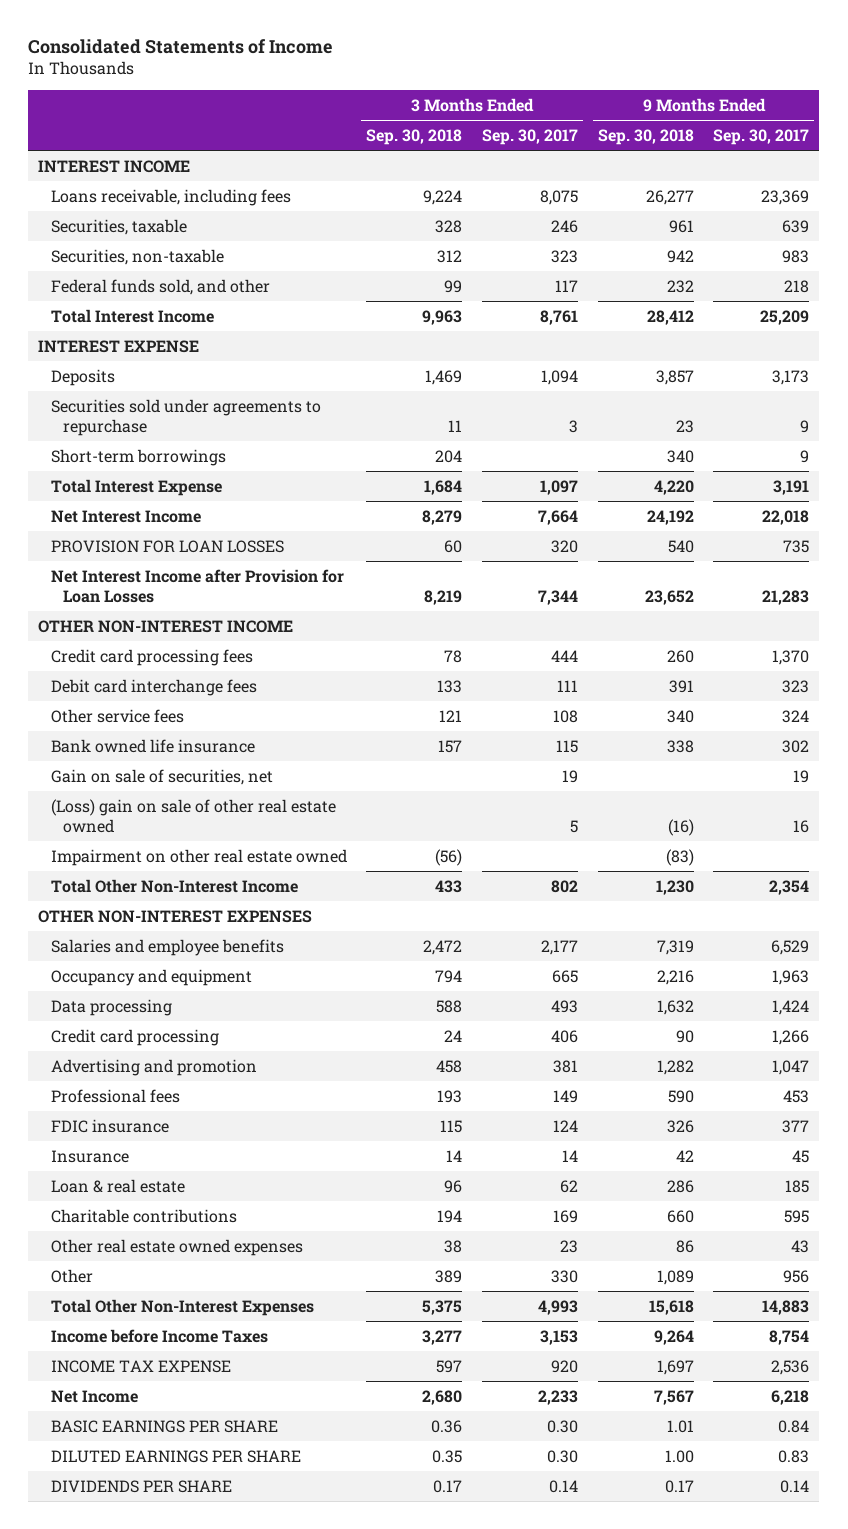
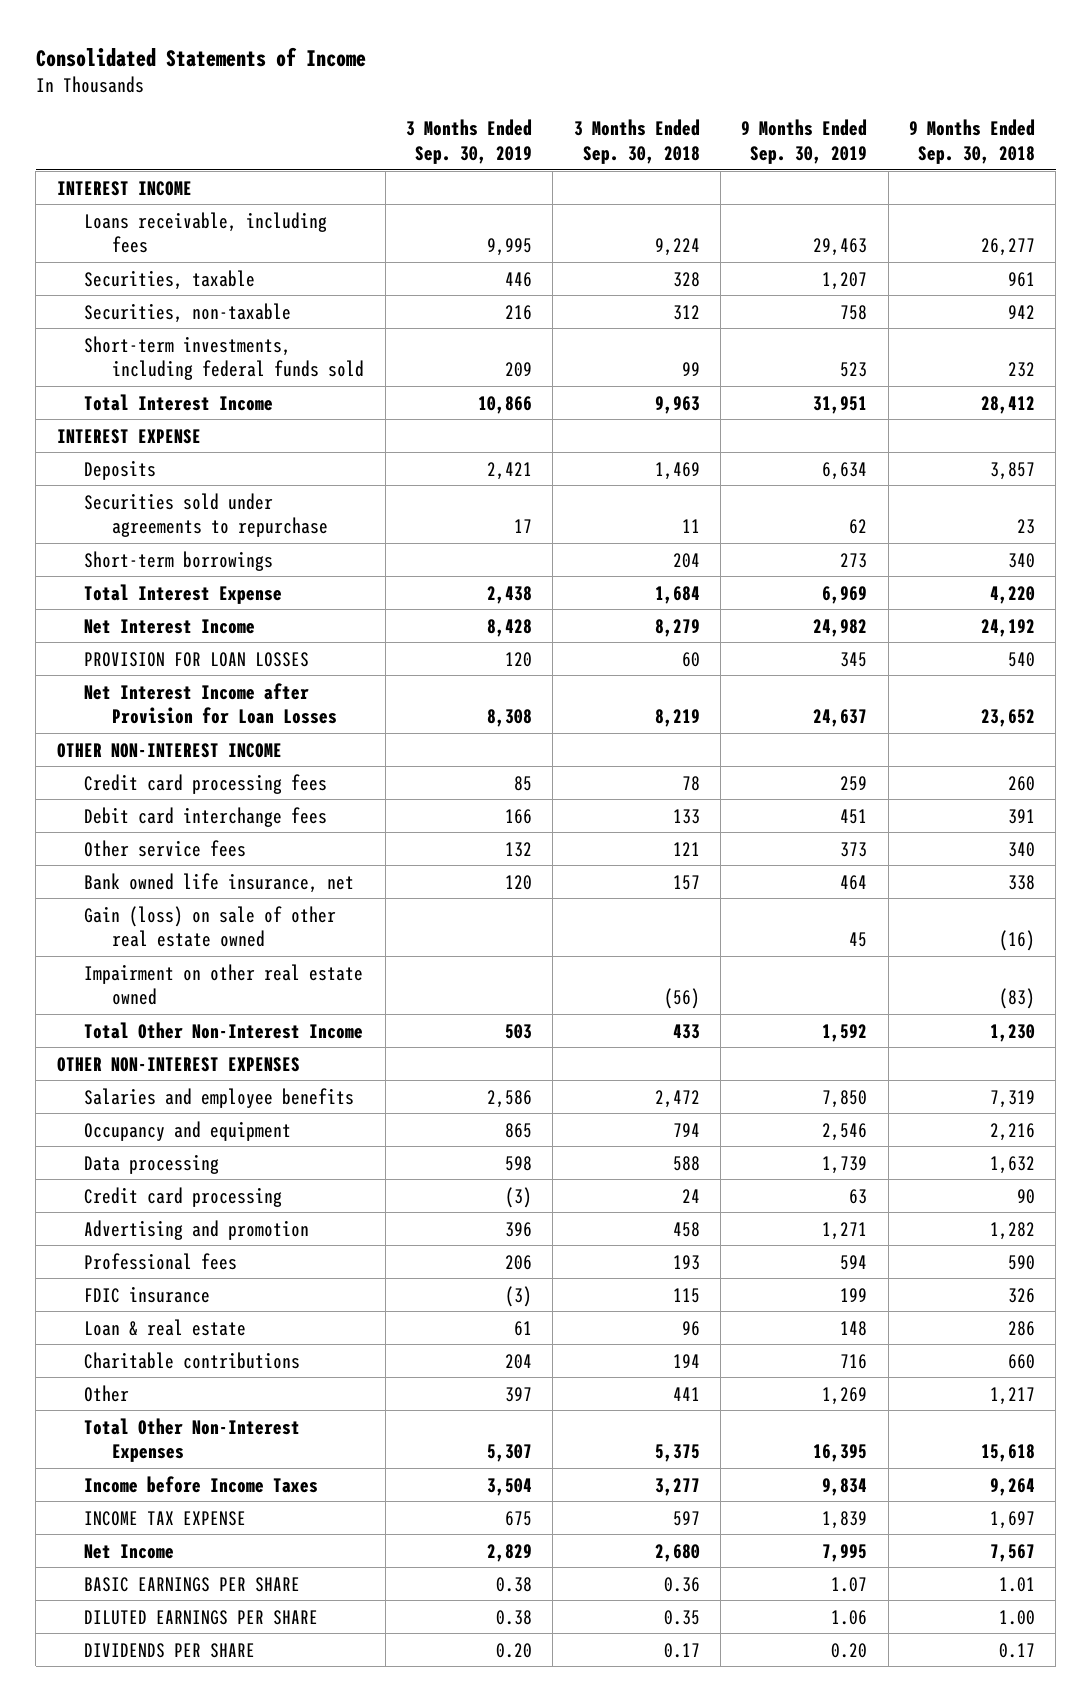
- | 3 Months Ended Sep. 30, 2018 | 3 Months Ended Sep. 30, 2017 | 9 Months Ended Sep. 30, 2018 | 9 Months Ended Sep. 30, 2017
+ | 3 Months Ended Sep. 30, 2019 | 3 Months Ended Sep. 30, 2018 | 9 Months Ended Sep. 30, 2019 | 9 Months Ended Sep. 30, 2018
- Federal funds sold, and other | 99 | 117 | 232 | 218
+ Short-term investments, including federal funds sold | 209 | 99 | 523 | 232
- Bank owned life insurance | 157 | 115 | 338 | 302
- Gain on sale of securities, net | | 19 | | 19
- (Loss) gain on sale of other real estate owned | | 5 | (16) | 16
+ Bank owned life insurance, net | 120 | 157 | 464 | 338
+ Gain (loss) on sale of other real estate owned | | | 45 | (16)
- Insurance | 14 | 14 | 42 | 45
- Other real estate owned expenses | 38 | 23 | 86 | 43
- Other | 389 | 330 | 1,089 | 956
+ Other | 397 | 441 | 1,269 | 1,217

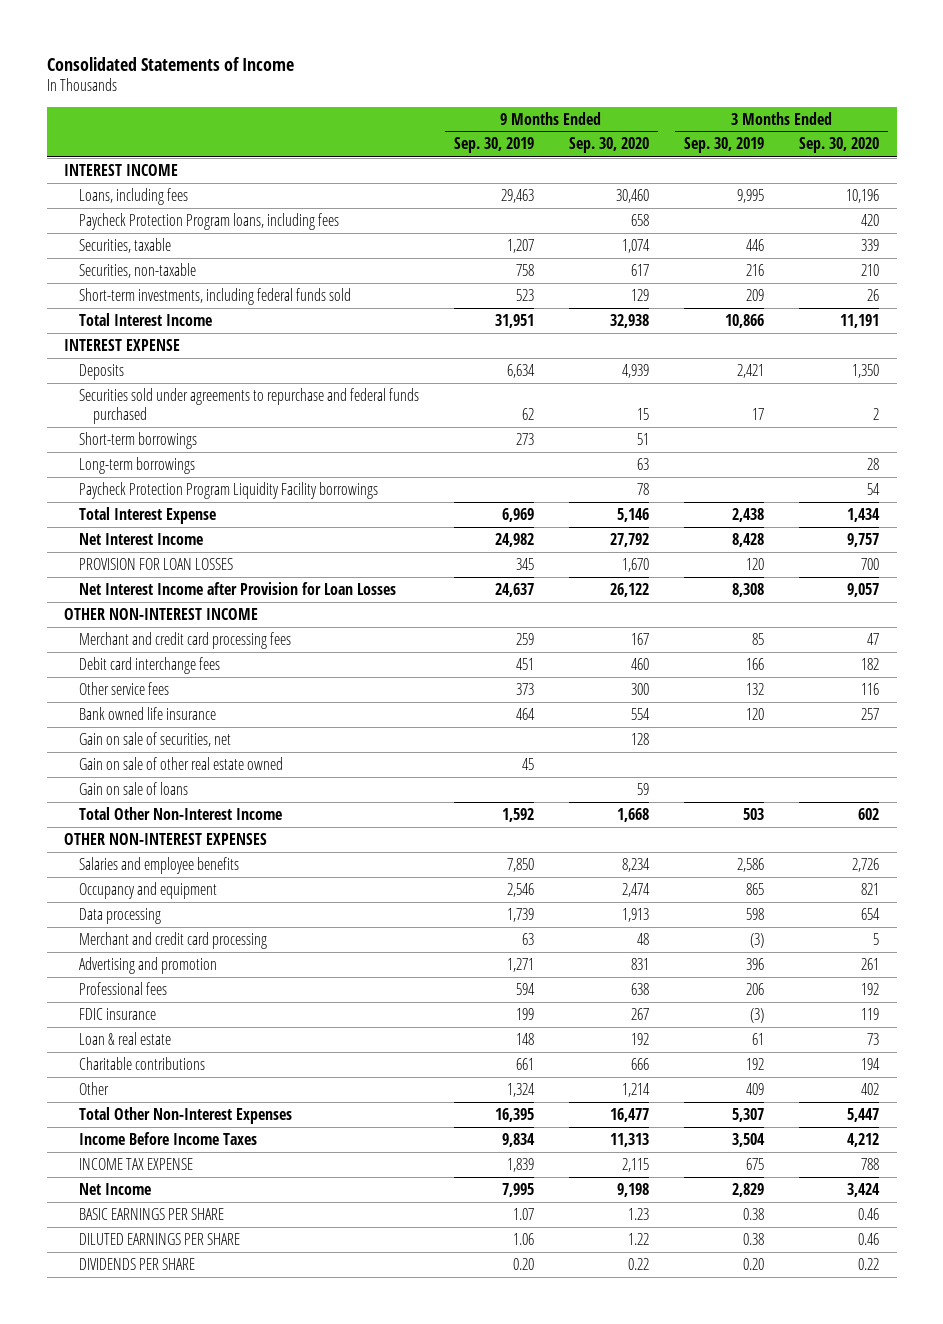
- | 3 Months Ended Sep. 30, 2019 | 3 Months Ended Sep. 30, 2018 | 9 Months Ended Sep. 30, 2019 | 9 Months Ended Sep. 30, 2018
+ | 9 Months Ended Sep. 30, 2019 | 9 Months Ended Sep. 30, 2020 | 3 Months Ended Sep. 30, 2019 | 3 Months Ended Sep. 30, 2020
- Loans receivable, including fees | 9,995 | 9,224 | 29,463 | 26,277
+ Loans, including fees | 29,463 | 30,460 | 9,995 | 10,196
+ Paycheck Protection Program loans, including fees | | 658 | | 420
- Securities sold under agreements to repurchase | 17 | 11 | 62 | 23
+ Securities sold under agreements to repurchase and federal funds purchased | 62 | 15 | 17 | 2
+ Long-term borrowings | | 63 | | 28
+ Paycheck Protection Program Liquidity Facility borrowings | | 78 | | 54
- Credit card processing fees | 85 | 78 | 259 | 260
+ Merchant and credit card processing fees | 259 | 167 | 85 | 47
- Bank owned life insurance, net | 120 | 157 | 464 | 338
- Gain (loss) on sale of other real estate owned | | | 45 | (16)
- Impairment on other real estate owned | | (56) | | (83)
+ Bank owned life insurance | 464 | 554 | 120 | 257
+ Gain on sale of securities, net | | 128 | |
+ Gain on sale of other real estate owned | 45 | | |
+ Gain on sale of loans | | 59 | |
- Credit card processing | (3) | 24 | 63 | 90
+ Merchant and credit card processing | 63 | 48 | (3) | 5
- Charitable contributions | 204 | 194 | 716 | 660
- Other | 397 | 441 | 1,269 | 1,217
+ Charitable contributions | 661 | 666 | 192 | 194
+ Other | 1,324 | 1,214 | 409 | 402
- Income before Income Taxes | 3,504 | 3,277 | 9,834 | 9,264
+ Income Before Income Taxes | 9,834 | 11,313 | 3,504 | 4,212

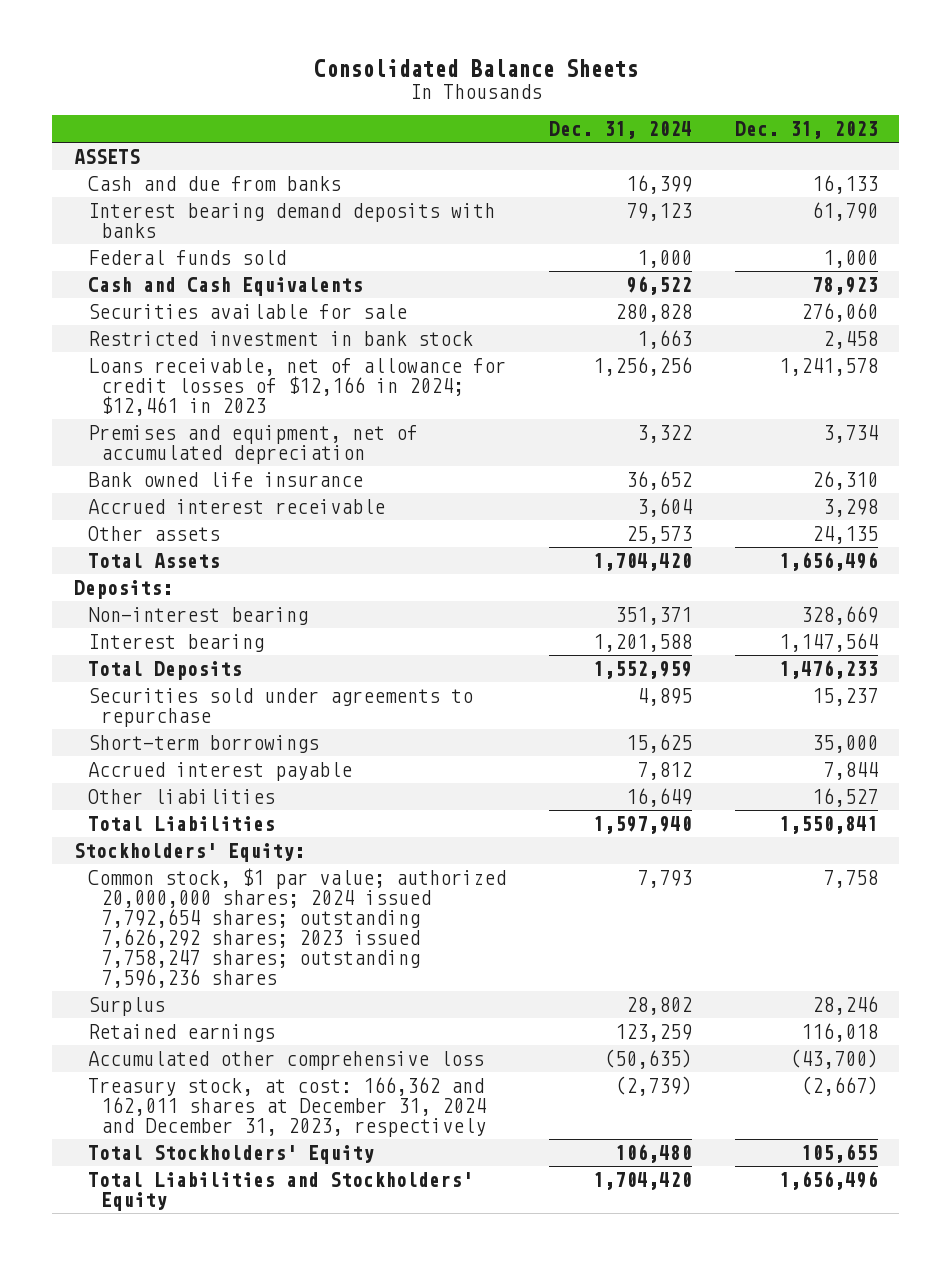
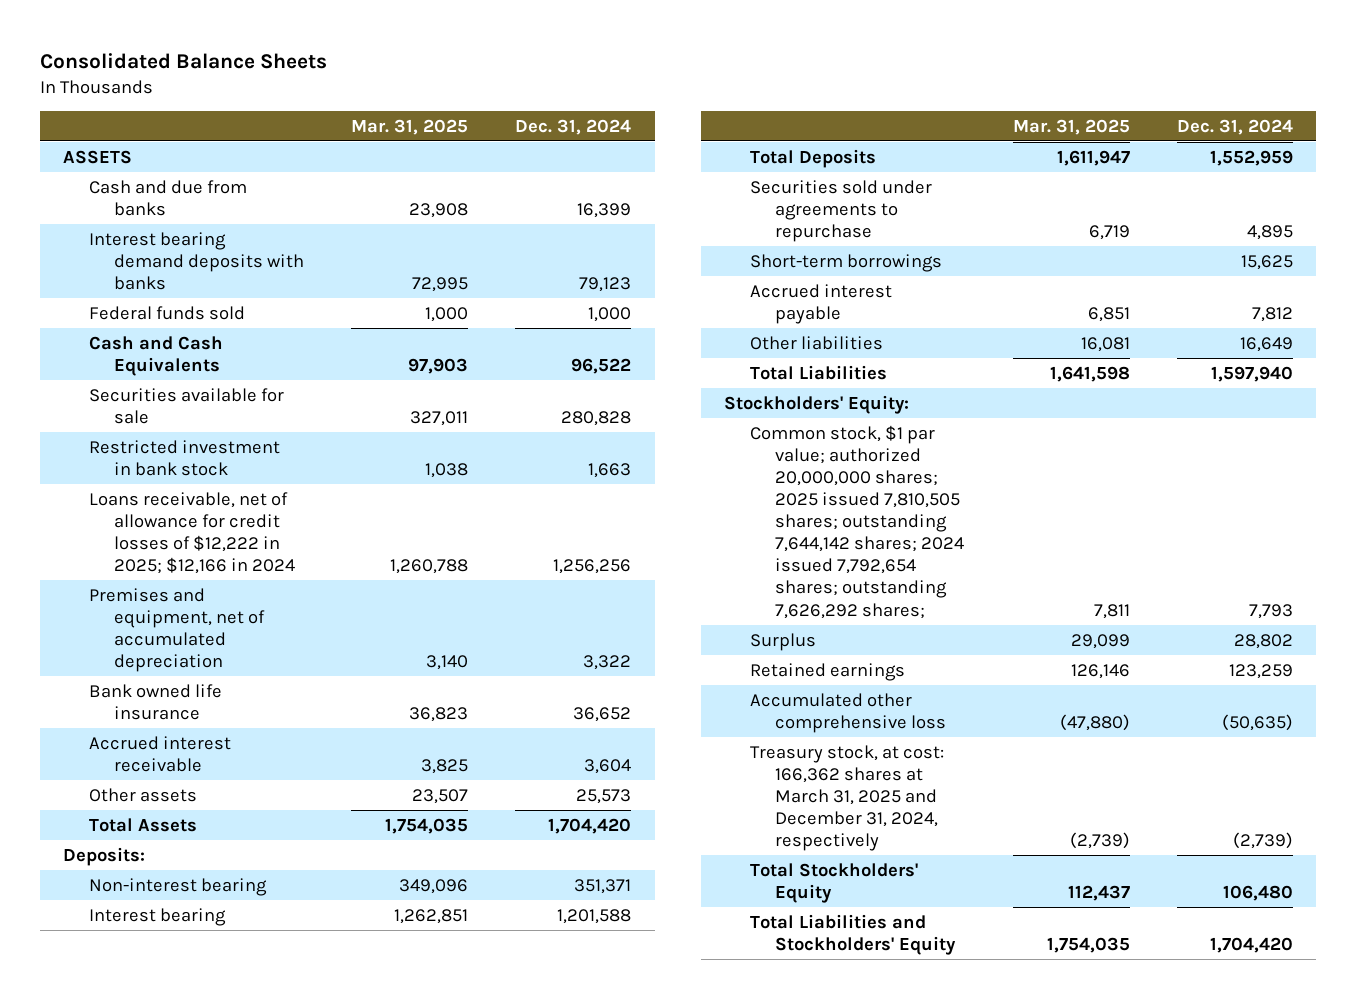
- | Dec. 31, 2024 | Dec. 31, 2023
+ | Mar. 31, 2025 | Dec. 31, 2024
- Loans receivable, net of allowance for credit losses of $12,166 in 2024; $12,461 in 2023 | 1,256,256 | 1,241,578
+ Loans receivable, net of allowance for credit losses of $12,222 in 2025; $12,166 in 2024 | 1,260,788 | 1,256,256
- Common stock, $1 par value; authorized 20,000,000 shares; 2024 issued 7,792,654 shares; outstanding 7,626,292 shares; 2023 issued 7,758,247 shares; outstanding 7,596,236 shares | 7,793 | 7,758
+ Common stock, $1 par value; authorized 20,000,000 shares; 2025 issued 7,810,505 shares; outstanding 7,644,142 shares; 2024 issued 7,792,654 shares; outstanding 7,626,292 shares; | 7,811 | 7,793
- Treasury stock, at cost: 166,362 and 162,011 shares at December 31, 2024 and December 31, 2023, respectively | (2,739) | (2,667)
+ Treasury stock, at cost: 166,362 shares at March 31, 2025 and December 31, 2024, respectively | (2,739) | (2,739)

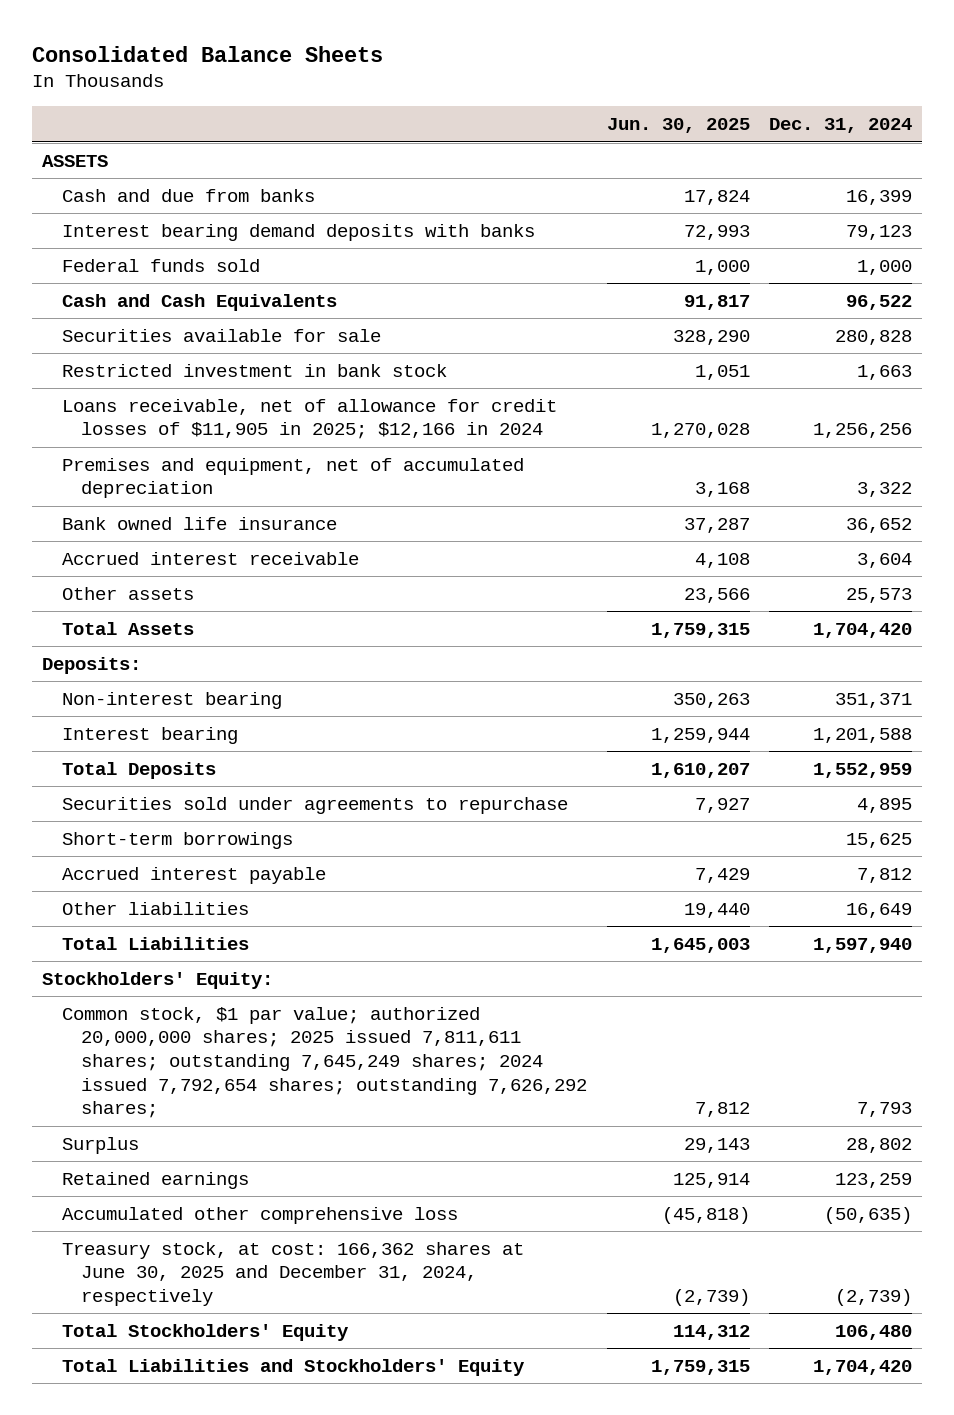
- | Mar. 31, 2025 | Dec. 31, 2024
+ | Jun. 30, 2025 | Dec. 31, 2024
- Loans receivable, net of allowance for credit losses of $12,222 in 2025; $12,166 in 2024 | 1,260,788 | 1,256,256
+ Loans receivable, net of allowance for credit losses of $11,905 in 2025; $12,166 in 2024 | 1,270,028 | 1,256,256
- Common stock, $1 par value; authorized 20,000,000 shares; 2025 issued 7,810,505 shares; outstanding 7,644,142 shares; 2024 issued 7,792,654 shares; outstanding 7,626,292 shares; | 7,811 | 7,793
+ Common stock, $1 par value; authorized 20,000,000 shares; 2025 issued 7,811,611 shares; outstanding 7,645,249 shares; 2024 issued 7,792,654 shares; outstanding 7,626,292 shares; | 7,812 | 7,793
- Treasury stock, at cost: 166,362 shares at March 31, 2025 and December 31, 2024, respectively | (2,739) | (2,739)
+ Treasury stock, at cost: 166,362 shares at June 30, 2025 and December 31, 2024, respectively | (2,739) | (2,739)

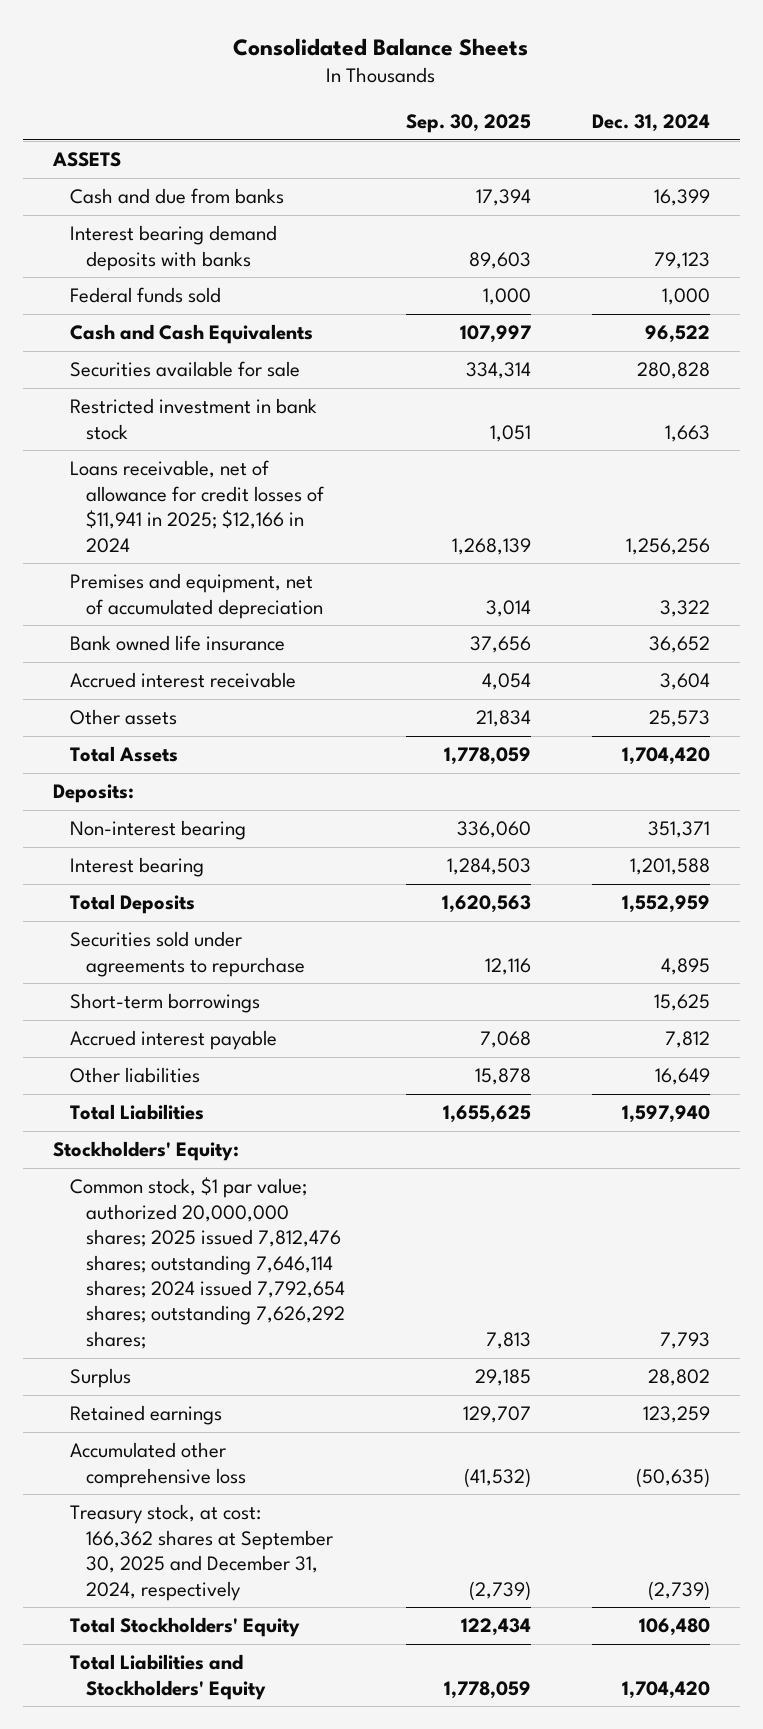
- | Jun. 30, 2025 | Dec. 31, 2024
+ | Sep. 30, 2025 | Dec. 31, 2024
- Loans receivable, net of allowance for credit losses of $11,905 in 2025; $12,166 in 2024 | 1,270,028 | 1,256,256
+ Loans receivable, net of allowance for credit losses of $11,941 in 2025; $12,166 in 2024 | 1,268,139 | 1,256,256
- Common stock, $1 par value; authorized 20,000,000 shares; 2025 issued 7,811,611 shares; outstanding 7,645,249 shares; 2024 issued 7,792,654 shares; outstanding 7,626,292 shares; | 7,812 | 7,793
+ Common stock, $1 par value; authorized 20,000,000 shares; 2025 issued 7,812,476 shares; outstanding 7,646,114 shares; 2024 issued 7,792,654 shares; outstanding 7,626,292 shares; | 7,813 | 7,793
- Treasury stock, at cost: 166,362 shares at June 30, 2025 and December 31, 2024, respectively | (2,739) | (2,739)
+ Treasury stock, at cost: 166,362 shares at September 30, 2025 and December 31, 2024, respectively | (2,739) | (2,739)

